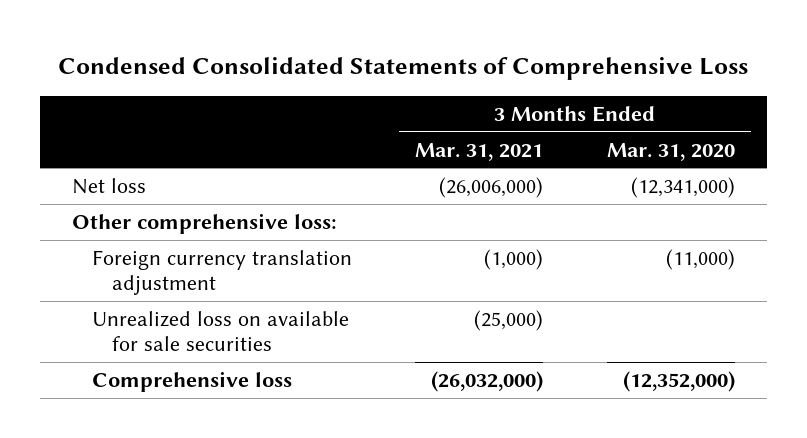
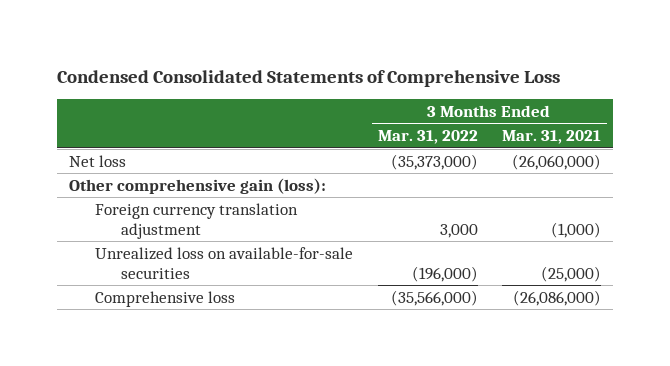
- | 3 Months Ended Mar. 31, 2021 | 3 Months Ended Mar. 31, 2020
+ | 3 Months Ended Mar. 31, 2022 | 3 Months Ended Mar. 31, 2021
- Net loss | (26,006,000) | (12,341,000)
- Other comprehensive loss:
+ Net loss | (35,373,000) | (26,060,000)
+ Other comprehensive gain (loss):
- Unrealized loss on available for sale securities | (25,000) |
- Comprehensive loss | (26,032,000) | (12,352,000)
+ Unrealized loss on available-for-sale securities | (196,000) | (25,000)
+ Comprehensive loss | (35,566,000) | (26,086,000)

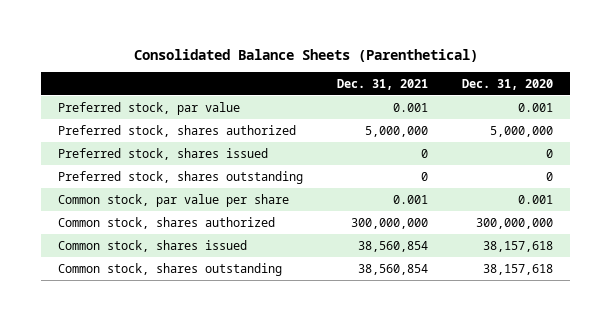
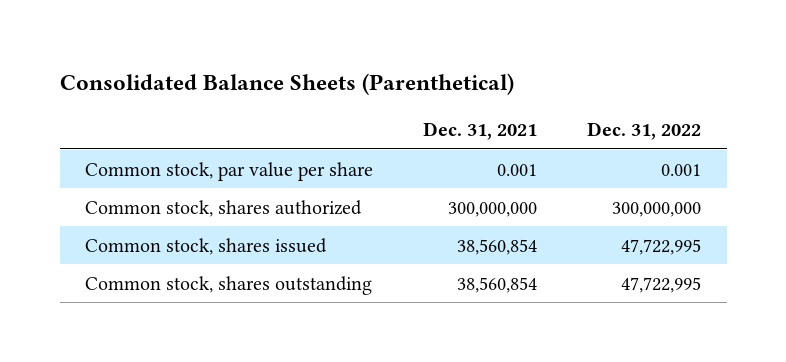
- | Dec. 31, 2021 | Dec. 31, 2020
+ | Dec. 31, 2021 | Dec. 31, 2022
- Preferred stock, par value | 0.001 | 0.001
- Preferred stock, shares authorized | 5,000,000 | 5,000,000
- Preferred stock, shares issued | 0 | 0
- Preferred stock, shares outstanding | 0 | 0

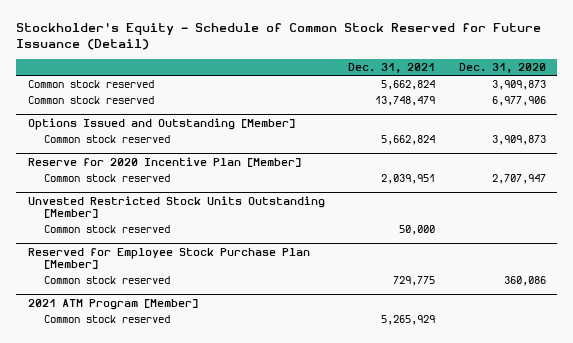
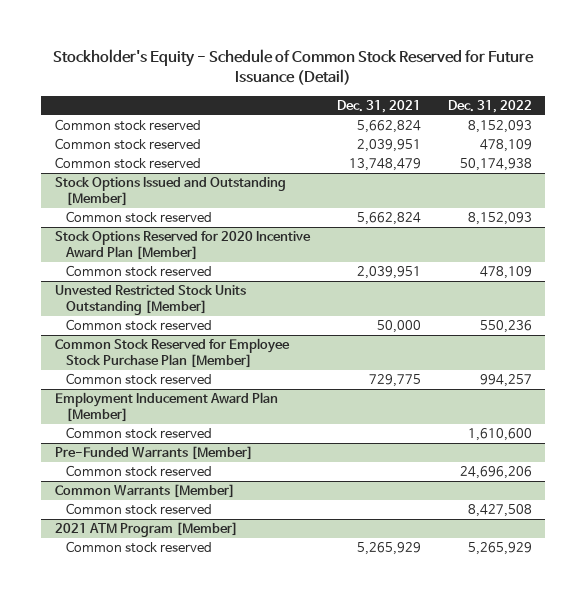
- | Dec. 31, 2021 | Dec. 31, 2020
+ | Dec. 31, 2021 | Dec. 31, 2022
+ Common stock reserved | 2,039,951 | 478,109
- Options Issued and Outstanding [Member]
+ Stock Options Issued and Outstanding [Member]
- Reserve for 2020 Incentive Plan [Member]
+ Stock Options Reserved for 2020 Incentive Award Plan [Member]
- Reserved for Employee Stock Purchase Plan [Member]
+ Common Stock Reserved for Employee Stock Purchase Plan [Member]
+ Employment Inducement Award Plan [Member]
+ Common stock reserved | | 1,610,600
+ Pre-Funded Warrants [Member]
+ Common stock reserved | | 24,696,206
+ Common Warrants [Member]
+ Common stock reserved | | 8,427,508

